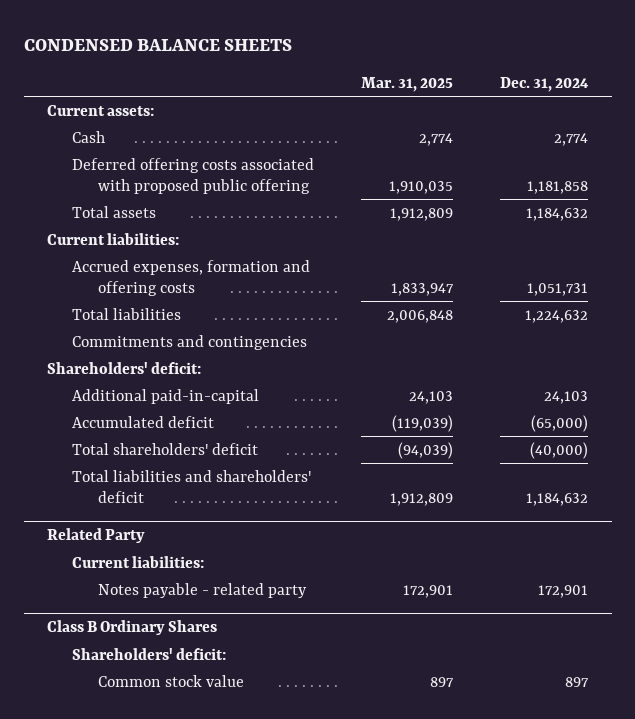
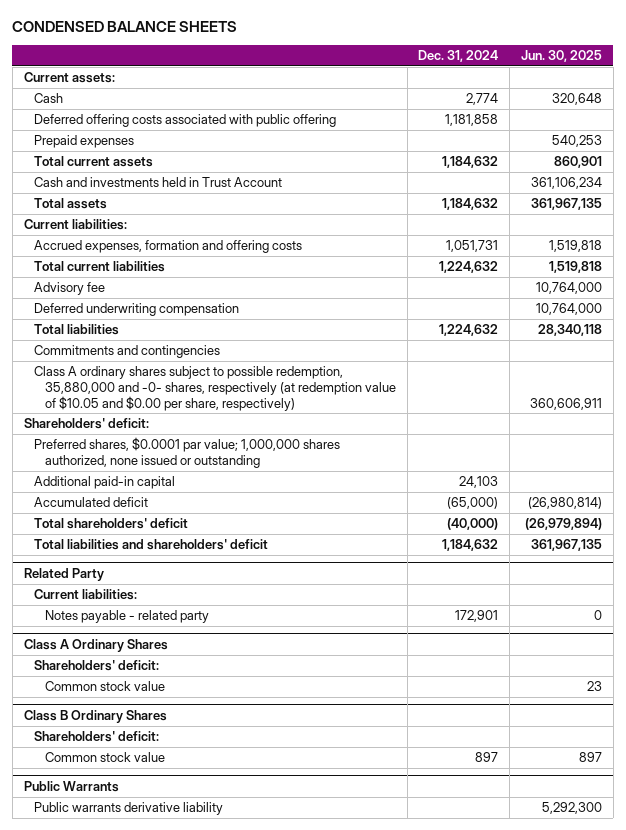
- | Mar. 31, 2025 | Dec. 31, 2024
+ | Dec. 31, 2024 | Jun. 30, 2025
- Deferred offering costs associated with proposed public offering | 1,910,035 | 1,181,858
+ Deferred offering costs associated with public offering | 1,181,858 |
+ Prepaid expenses | | 540,253
+ Total current assets | 1,184,632 | 860,901
+ Cash and investments held in Trust Account | | 361,106,234
+ Total current liabilities | 1,224,632 | 1,519,818
+ Advisory fee | | 10,764,000
+ Deferred underwriting compensation | | 10,764,000
+ Class A ordinary shares subject to possible redemption, 35,880,000 and -0- shares, respectively (at redemption value of $10.05 and $0.00 per share, respectively) | | 360,606,911
- Additional paid-in-capital | 24,103 | 24,103
+ Preferred shares, $0.0001 par value; 1,000,000 shares authorized, none issued or outstanding
+ Additional paid-in capital | 24,103 |
+ Class A Ordinary Shares
+ Shareholders' deficit:
+ Common stock value | | 23
+ Public Warrants
+ Public warrants derivative liability | | 5,292,300

